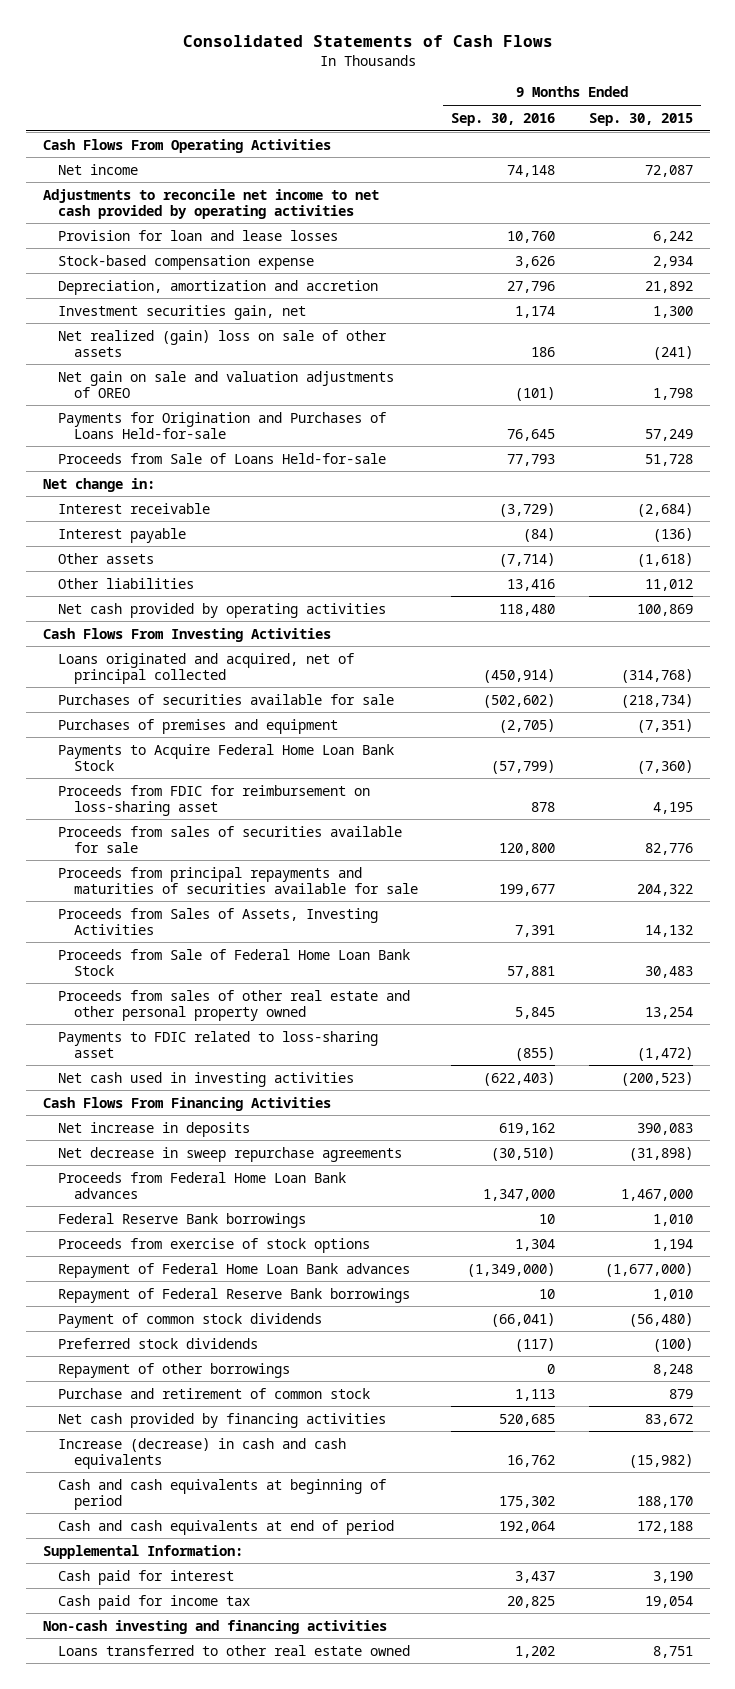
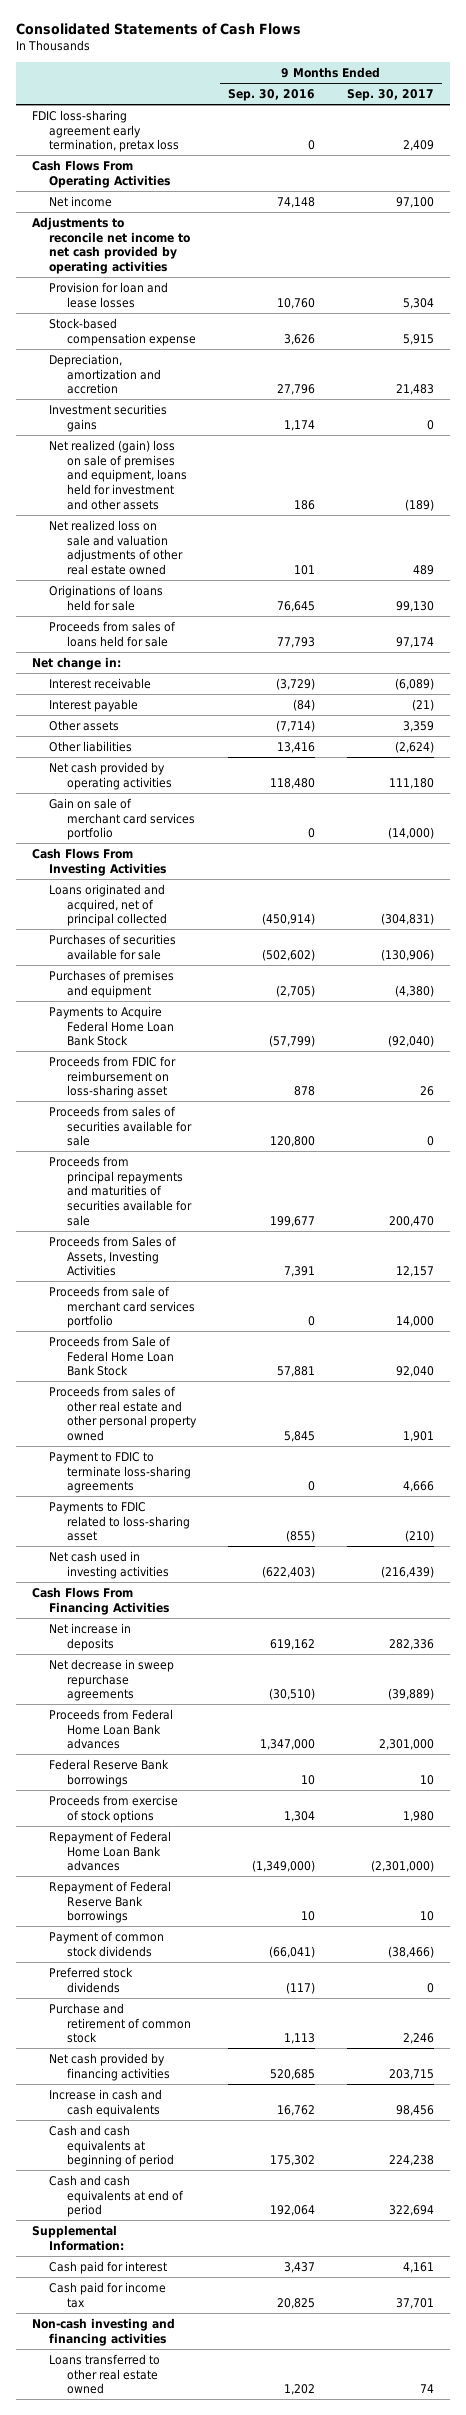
- | 9 Months Ended Sep. 30, 2016 | 9 Months Ended Sep. 30, 2015
+ | 9 Months Ended Sep. 30, 2016 | 9 Months Ended Sep. 30, 2017
+ FDIC loss-sharing agreement early termination, pretax loss | 0 | 2,409
- Investment securities gain, net | 1,174 | 1,300
- Net realized (gain) loss on sale of other assets | 186 | (241)
- Net gain on sale and valuation adjustments of OREO | (101) | 1,798
- Payments for Origination and Purchases of Loans Held-for-sale | 76,645 | 57,249
- Proceeds from Sale of Loans Held-for-sale | 77,793 | 51,728
+ Investment securities gains | 1,174 | 0
+ Net realized (gain) loss on sale of premises and equipment, loans held for investment and other assets | 186 | (189)
+ Net realized loss on sale and valuation adjustments of other real estate owned | 101 | 489
+ Originations of loans held for sale | 76,645 | 99,130
+ Proceeds from sales of loans held for sale | 77,793 | 97,174
+ Gain on sale of merchant card services portfolio | 0 | (14,000)
+ Proceeds from sale of merchant card services portfolio | 0 | 14,000
+ Payment to FDIC to terminate loss-sharing agreements | 0 | 4,666
- Repayment of other borrowings | 0 | 8,248
- Increase (decrease) in cash and cash equivalents | 16,762 | (15,982)
+ Increase in cash and cash equivalents | 16,762 | 98,456

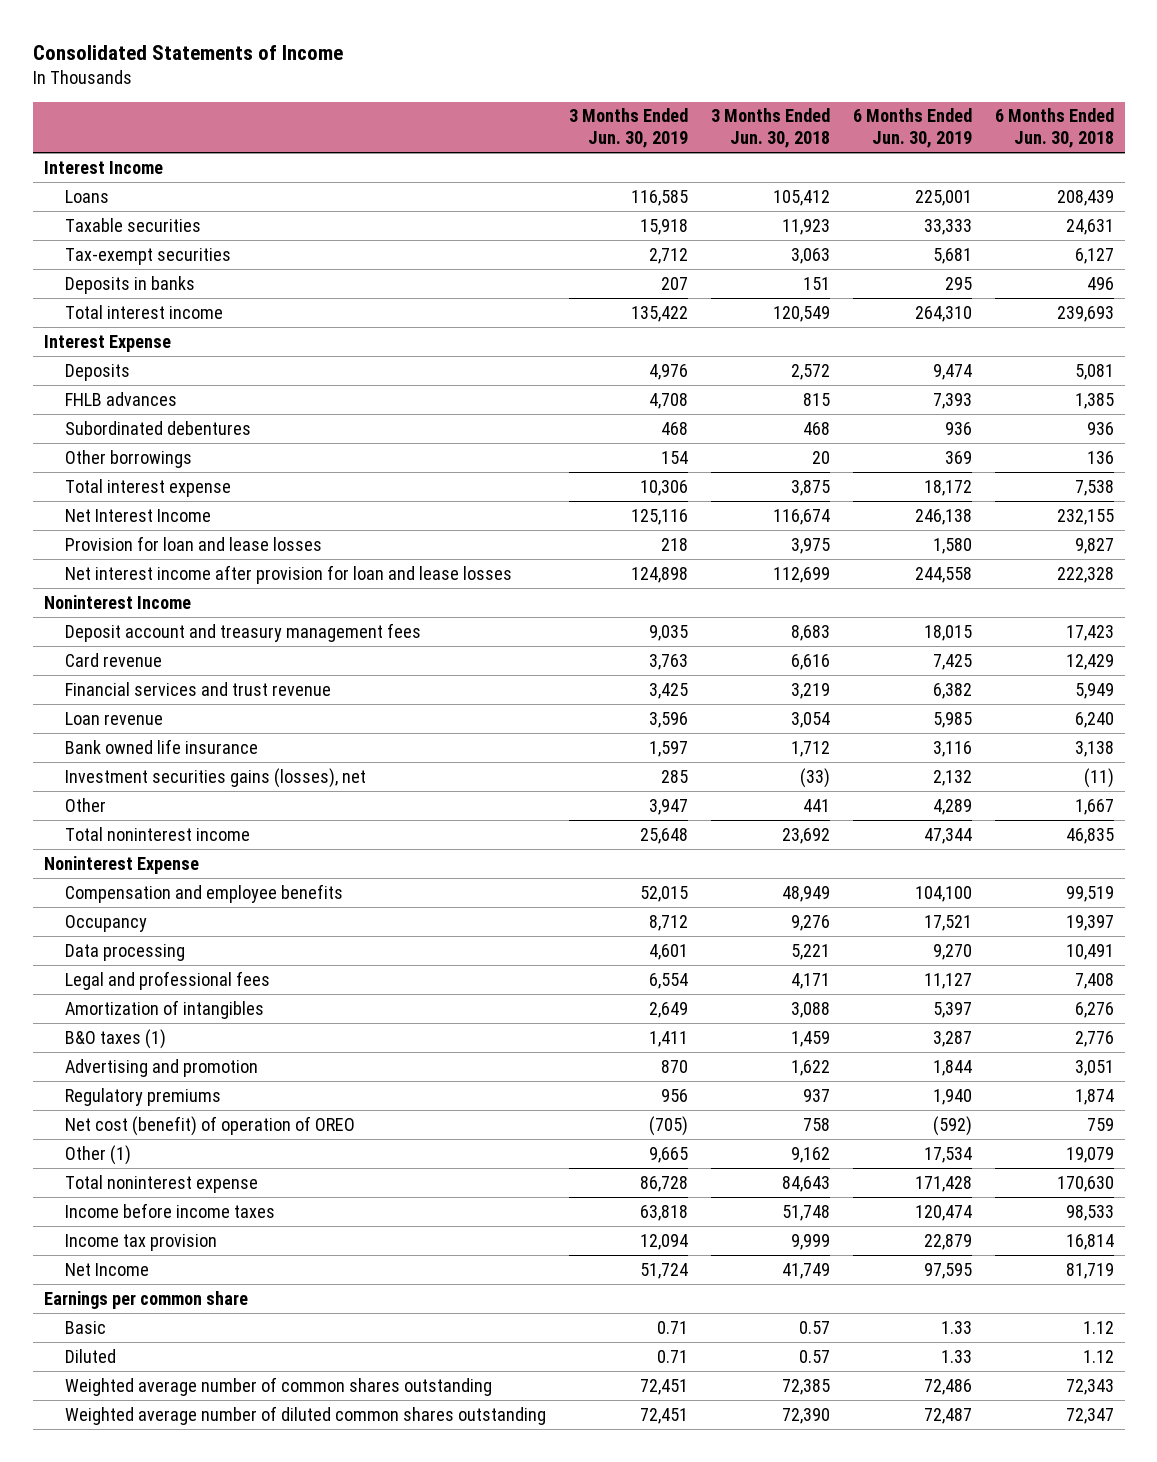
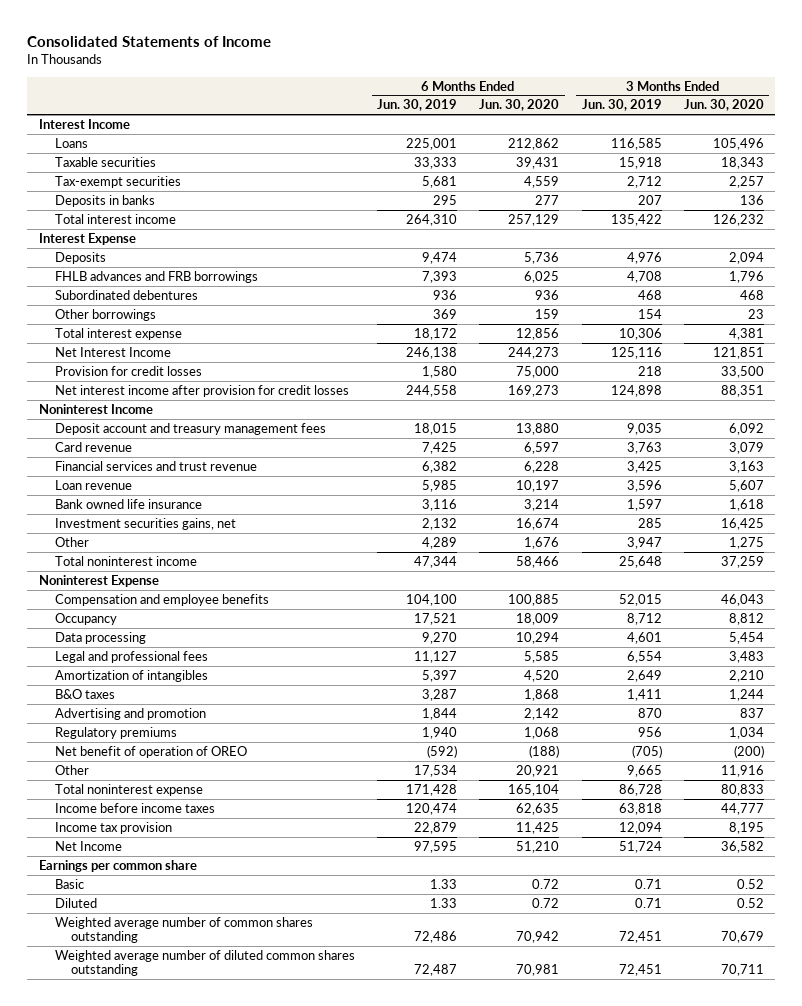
- | 3 Months Ended Jun. 30, 2019 | 3 Months Ended Jun. 30, 2018 | 6 Months Ended Jun. 30, 2019 | 6 Months Ended Jun. 30, 2018
+ | 6 Months Ended Jun. 30, 2019 | 6 Months Ended Jun. 30, 2020 | 3 Months Ended Jun. 30, 2019 | 3 Months Ended Jun. 30, 2020
- FHLB advances | 4,708 | 815 | 7,393 | 1,385
+ FHLB advances and FRB borrowings | 7,393 | 6,025 | 4,708 | 1,796
- Provision for loan and lease losses | 218 | 3,975 | 1,580 | 9,827
- Net interest income after provision for loan and lease losses | 124,898 | 112,699 | 244,558 | 222,328
+ Provision for credit losses | 1,580 | 75,000 | 218 | 33,500
+ Net interest income after provision for credit losses | 244,558 | 169,273 | 124,898 | 88,351
- Investment securities gains (losses), net | 285 | (33) | 2,132 | (11)
+ Investment securities gains, net | 2,132 | 16,674 | 285 | 16,425
- B&O taxes (1) | 1,411 | 1,459 | 3,287 | 2,776
+ B&O taxes | 3,287 | 1,868 | 1,411 | 1,244
- Net cost (benefit) of operation of OREO | (705) | 758 | (592) | 759
- Other (1) | 9,665 | 9,162 | 17,534 | 19,079
+ Net benefit of operation of OREO | (592) | (188) | (705) | (200)
+ Other | 17,534 | 20,921 | 9,665 | 11,916

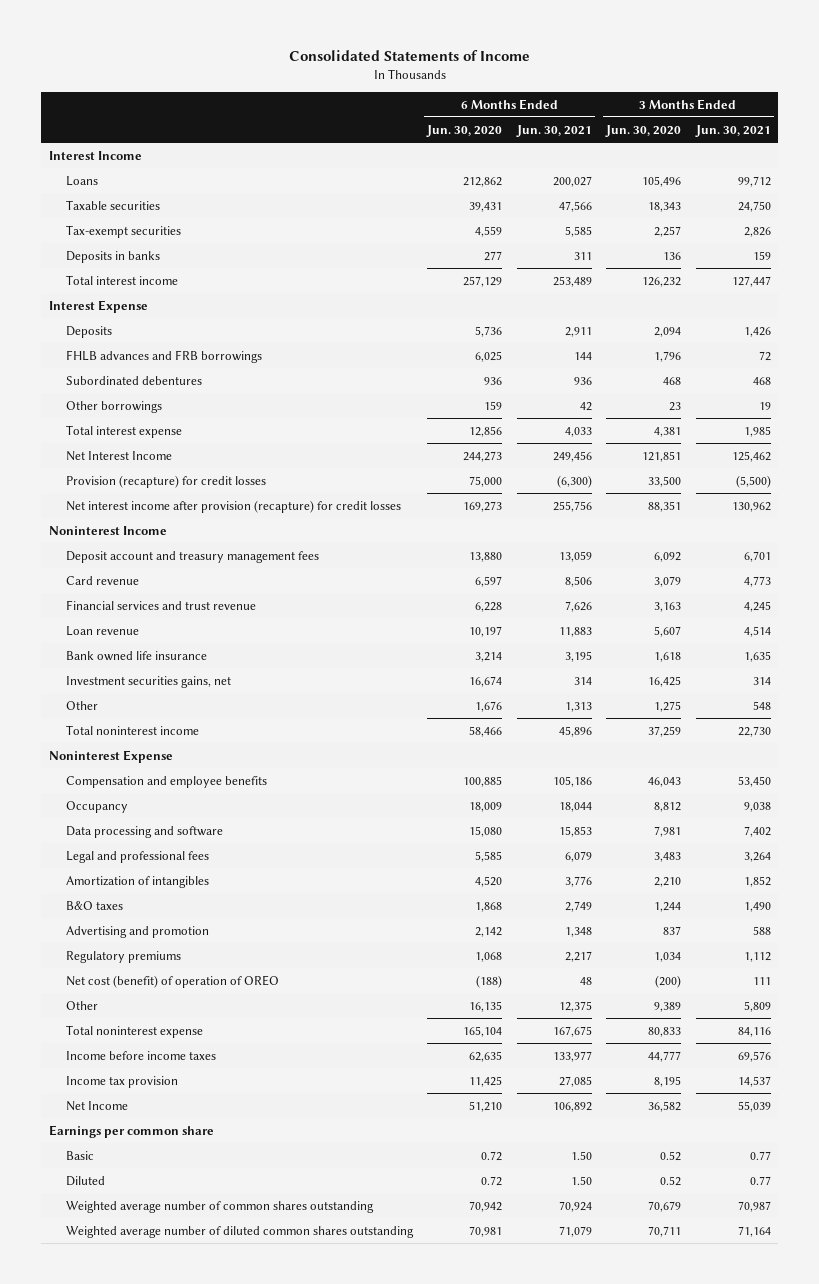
- | 6 Months Ended Jun. 30, 2019 | 6 Months Ended Jun. 30, 2020 | 3 Months Ended Jun. 30, 2019 | 3 Months Ended Jun. 30, 2020
+ | 6 Months Ended Jun. 30, 2020 | 6 Months Ended Jun. 30, 2021 | 3 Months Ended Jun. 30, 2020 | 3 Months Ended Jun. 30, 2021
- Provision for credit losses | 1,580 | 75,000 | 218 | 33,500
- Net interest income after provision for credit losses | 244,558 | 169,273 | 124,898 | 88,351
+ Provision (recapture) for credit losses | 75,000 | (6,300) | 33,500 | (5,500)
+ Net interest income after provision (recapture) for credit losses | 169,273 | 255,756 | 88,351 | 130,962
- Data processing | 9,270 | 10,294 | 4,601 | 5,454
+ Data processing and software | 15,080 | 15,853 | 7,981 | 7,402
- Net benefit of operation of OREO | (592) | (188) | (705) | (200)
- Other | 17,534 | 20,921 | 9,665 | 11,916
+ Net cost (benefit) of operation of OREO | (188) | 48 | (200) | 111
+ Other | 16,135 | 12,375 | 9,389 | 5,809

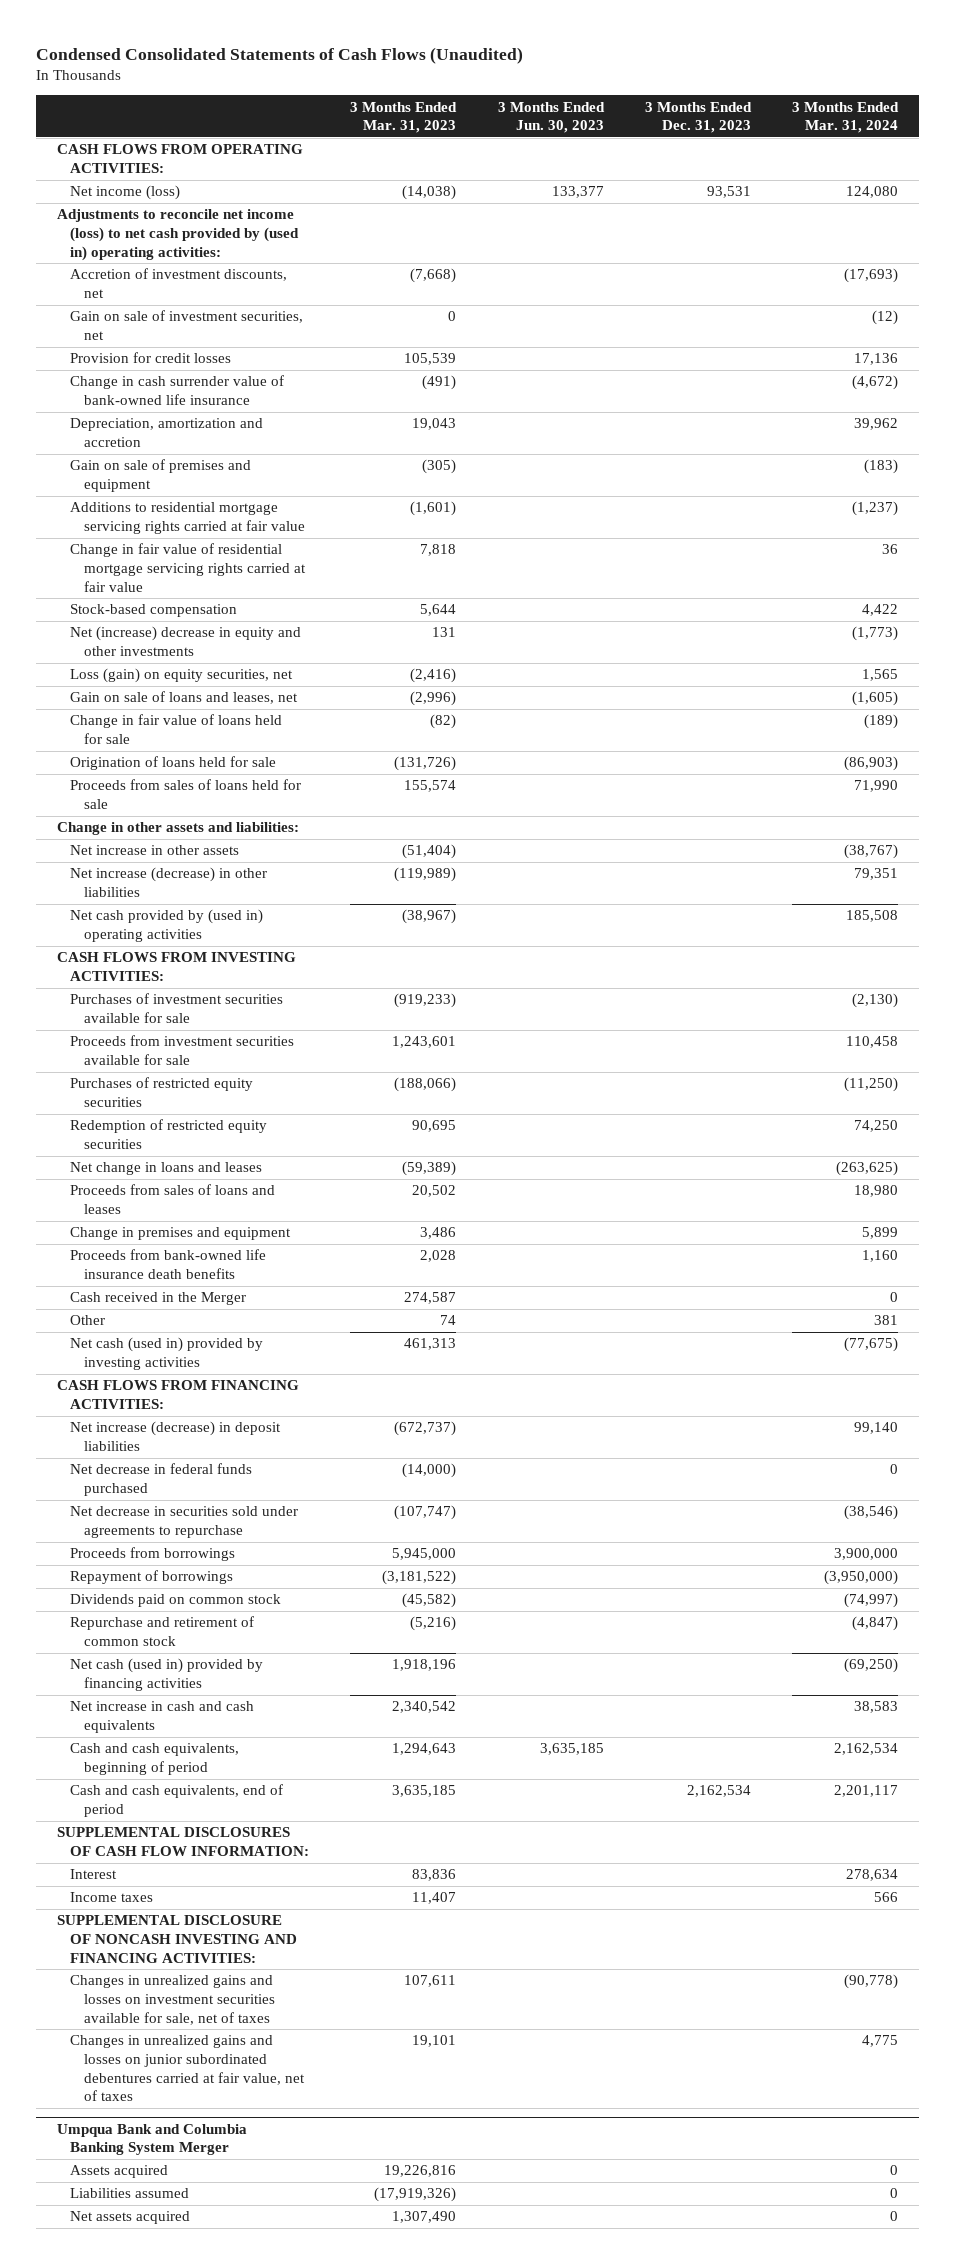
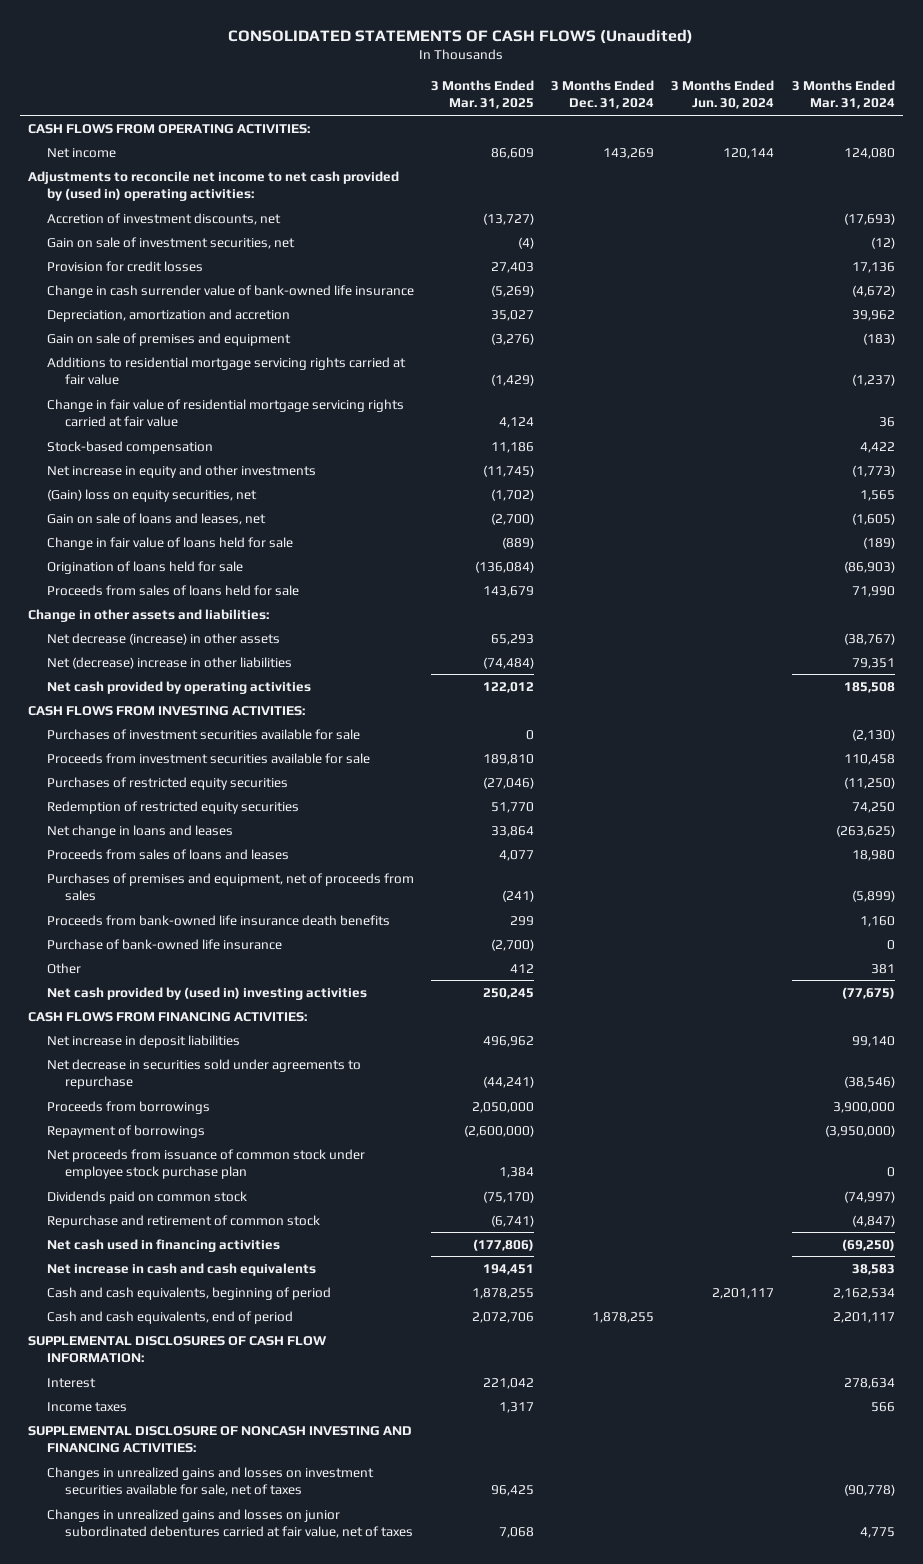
- Condensed Consolidated Statements of Cash Flows (Unaudited)
+ CONSOLIDATED STATEMENTS OF CASH FLOWS (Unaudited)
- | 3 Months Ended Mar. 31, 2023 | 3 Months Ended Jun. 30, 2023 | 3 Months Ended Dec. 31, 2023 | 3 Months Ended Mar. 31, 2024
+ | 3 Months Ended Mar. 31, 2025 | 3 Months Ended Dec. 31, 2024 | 3 Months Ended Jun. 30, 2024 | 3 Months Ended Mar. 31, 2024
- Net income (loss) | (14,038) | 133,377 | 93,531 | 124,080
- Adjustments to reconcile net income (loss) to net cash provided by (used in) operating activities:
+ Net income | 86,609 | 143,269 | 120,144 | 124,080
+ Adjustments to reconcile net income to net cash provided by (used in) operating activities:
- Net (increase) decrease in equity and other investments | 131 | | | (1,773)
- Loss (gain) on equity securities, net | (2,416) | | | 1,565
+ Net increase in equity and other investments | (11,745) | | | (1,773)
+ (Gain) loss on equity securities, net | (1,702) | | | 1,565
- Net increase in other assets | (51,404) | | | (38,767)
- Net increase (decrease) in other liabilities | (119,989) | | | 79,351
- Net cash provided by (used in) operating activities | (38,967) | | | 185,508
+ Net decrease (increase) in other assets | 65,293 | | | (38,767)
+ Net (decrease) increase in other liabilities | (74,484) | | | 79,351
+ Net cash provided by operating activities | 122,012 | | | 185,508
- Change in premises and equipment | 3,486 | | | 5,899
+ Purchases of premises and equipment, net of proceeds from sales | (241) | | | (5,899)
- Cash received in the Merger | 274,587 | | | 0
+ Purchase of bank-owned life insurance | (2,700) | | | 0
- Net cash (used in) provided by investing activities | 461,313 | | | (77,675)
+ Net cash provided by (used in) investing activities | 250,245 | | | (77,675)
- Net increase (decrease) in deposit liabilities | (672,737) | | | 99,140
- Net decrease in federal funds purchased | (14,000) | | | 0
+ Net increase in deposit liabilities | 496,962 | | | 99,140
+ Net proceeds from issuance of common stock under employee stock purchase plan | 1,384 | | | 0
- Net cash (used in) provided by financing activities | 1,918,196 | | | (69,250)
+ Net cash used in financing activities | (177,806) | | | (69,250)
- Umpqua Bank and Columbia Banking System Merger
- Assets acquired | 19,226,816 | | | 0
- Liabilities assumed | (17,919,326) | | | 0
- Net assets acquired | 1,307,490 | | | 0

